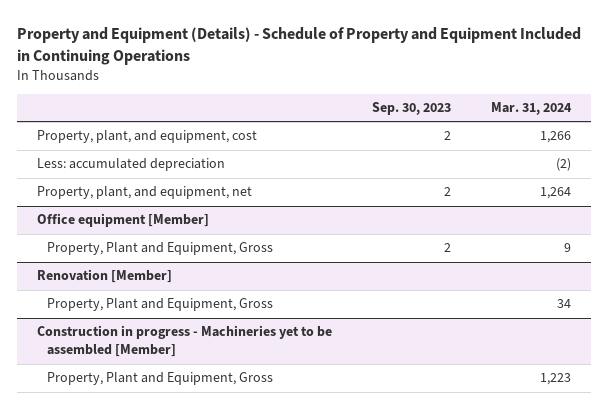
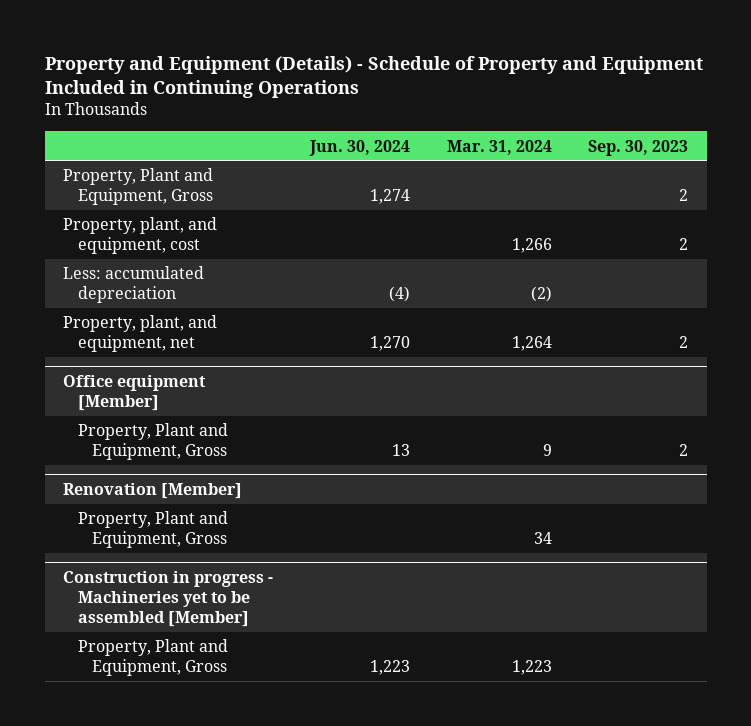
- | Sep. 30, 2023 | Mar. 31, 2024
+ | Jun. 30, 2024 | Mar. 31, 2024 | Sep. 30, 2023
+ Property, Plant and Equipment, Gross | 1,274 | | 2

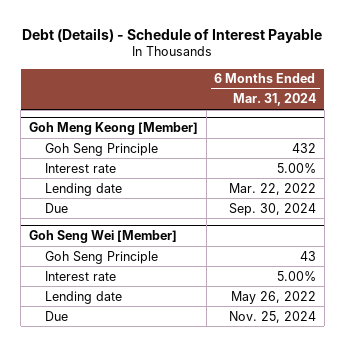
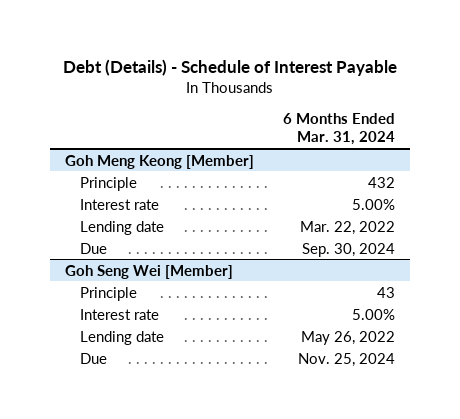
@ Goh Meng Keong [Member]
- Goh Seng Principle | 432
+ Principle | 432
@ Goh Seng Wei [Member]
- Goh Seng Principle | 43
+ Principle | 43

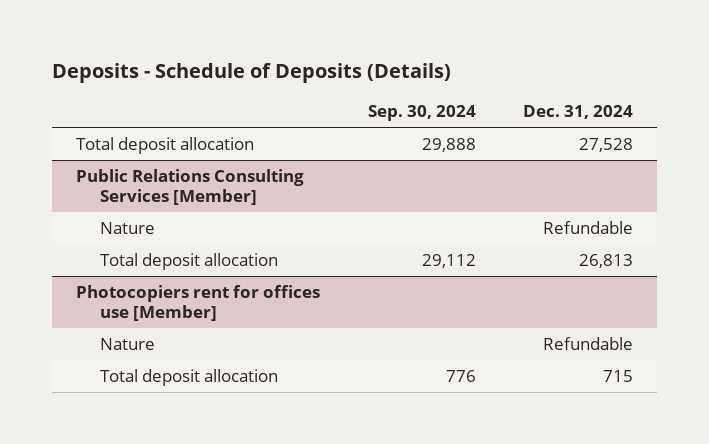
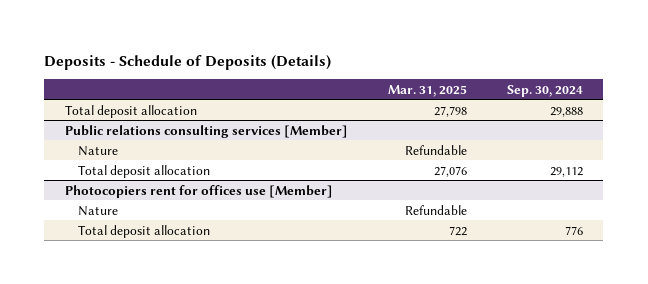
- | Sep. 30, 2024 | Dec. 31, 2024
+ | Mar. 31, 2025 | Sep. 30, 2024
- Public Relations Consulting Services [Member]
+ Public relations consulting services [Member]

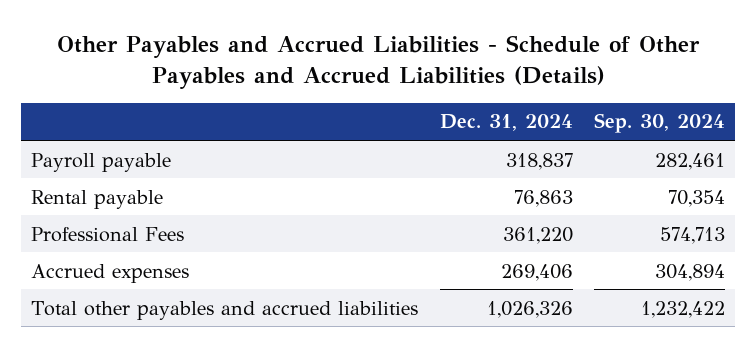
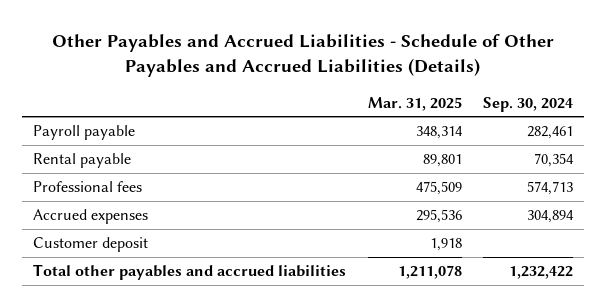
- | Dec. 31, 2024 | Sep. 30, 2024
+ | Mar. 31, 2025 | Sep. 30, 2024
- Professional Fees | 361,220 | 574,713
+ Professional fees | 475,509 | 574,713
+ Customer deposit | 1,918 |

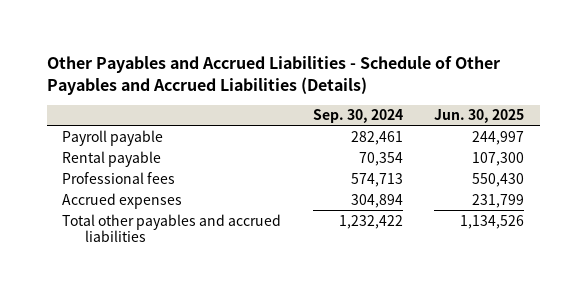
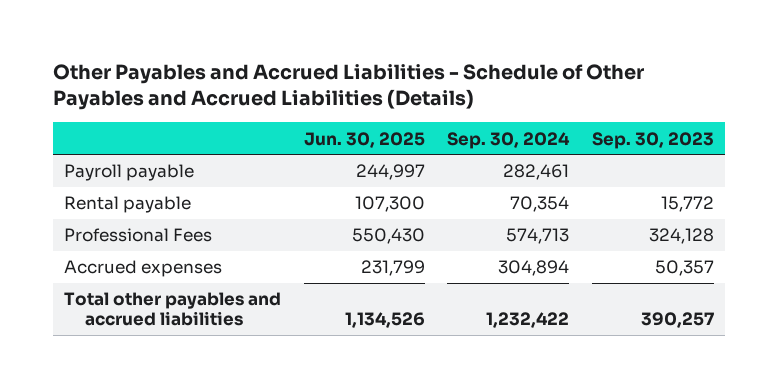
- | Sep. 30, 2024 | Jun. 30, 2025
+ | Jun. 30, 2025 | Sep. 30, 2024 | Sep. 30, 2023
- Professional fees | 574,713 | 550,430
+ Professional Fees | 550,430 | 574,713 | 324,128

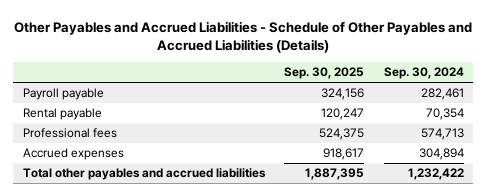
- | Jun. 30, 2025 | Sep. 30, 2024 | Sep. 30, 2023
+ | Sep. 30, 2025 | Sep. 30, 2024
- Professional Fees | 550,430 | 574,713 | 324,128
+ Professional fees | 524,375 | 574,713

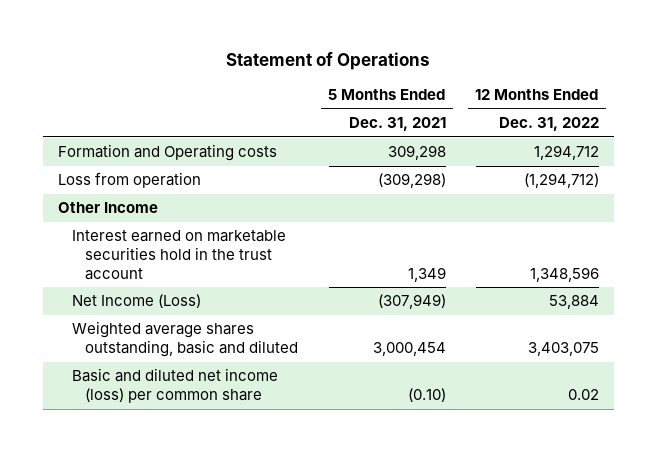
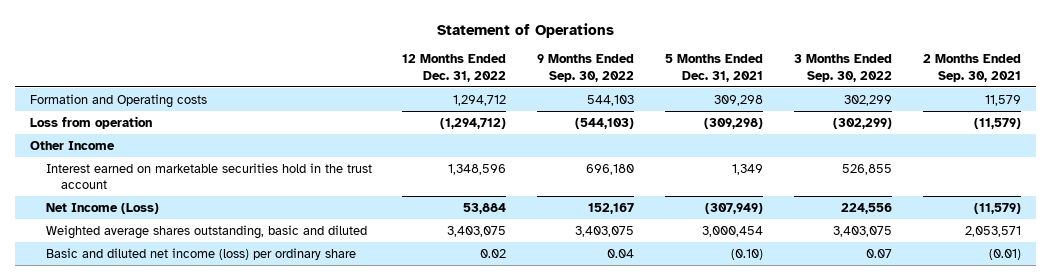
- | 5 Months Ended Dec. 31, 2021 | 12 Months Ended Dec. 31, 2022
+ | 12 Months Ended Dec. 31, 2022 | 9 Months Ended Sep. 30, 2022 | 5 Months Ended Dec. 31, 2021 | 3 Months Ended Sep. 30, 2022 | 2 Months Ended Sep. 30, 2021
- Basic and diluted net income (loss) per common share | (0.10) | 0.02
+ Basic and diluted net income (loss) per ordinary share | 0.02 | 0.04 | (0.10) | 0.07 | (0.01)

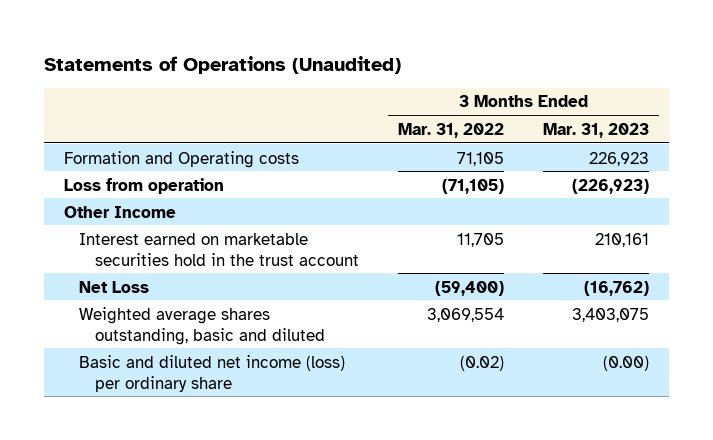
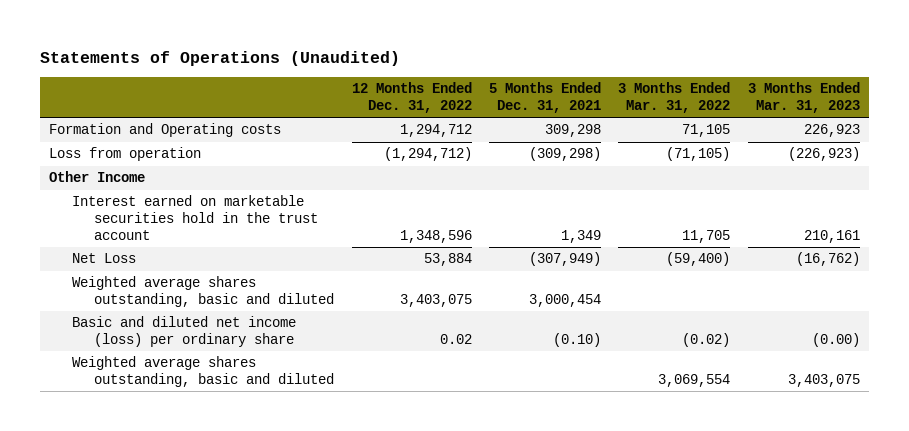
- | 3 Months Ended Mar. 31, 2022 | 3 Months Ended Mar. 31, 2023
+ | 12 Months Ended Dec. 31, 2022 | 5 Months Ended Dec. 31, 2021 | 3 Months Ended Mar. 31, 2022 | 3 Months Ended Mar. 31, 2023
+ Weighted average shares outstanding, basic and diluted | 3,403,075 | 3,000,454 | |
moved down: Weighted average shares outstanding, basic and diluted | | | 3,069,554 | 3,403,075

